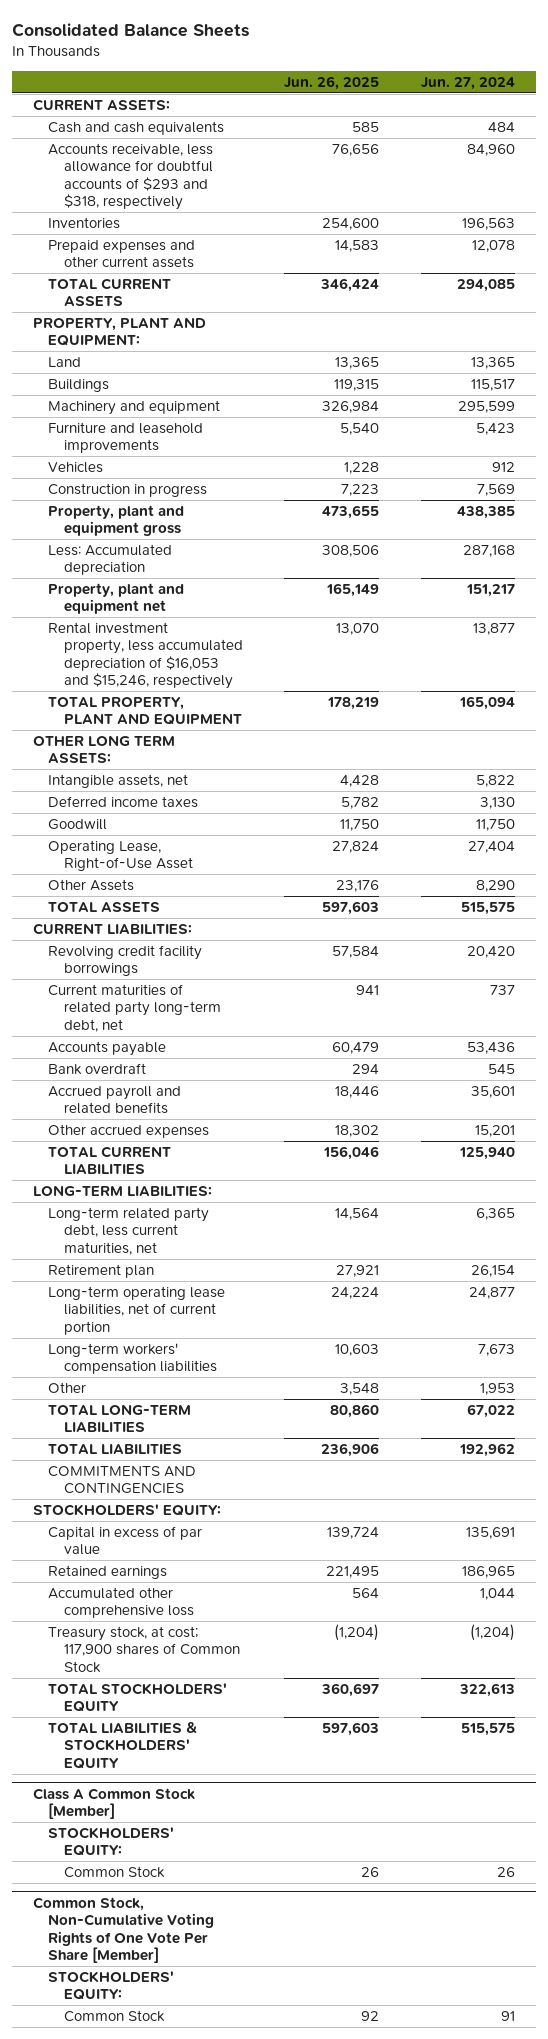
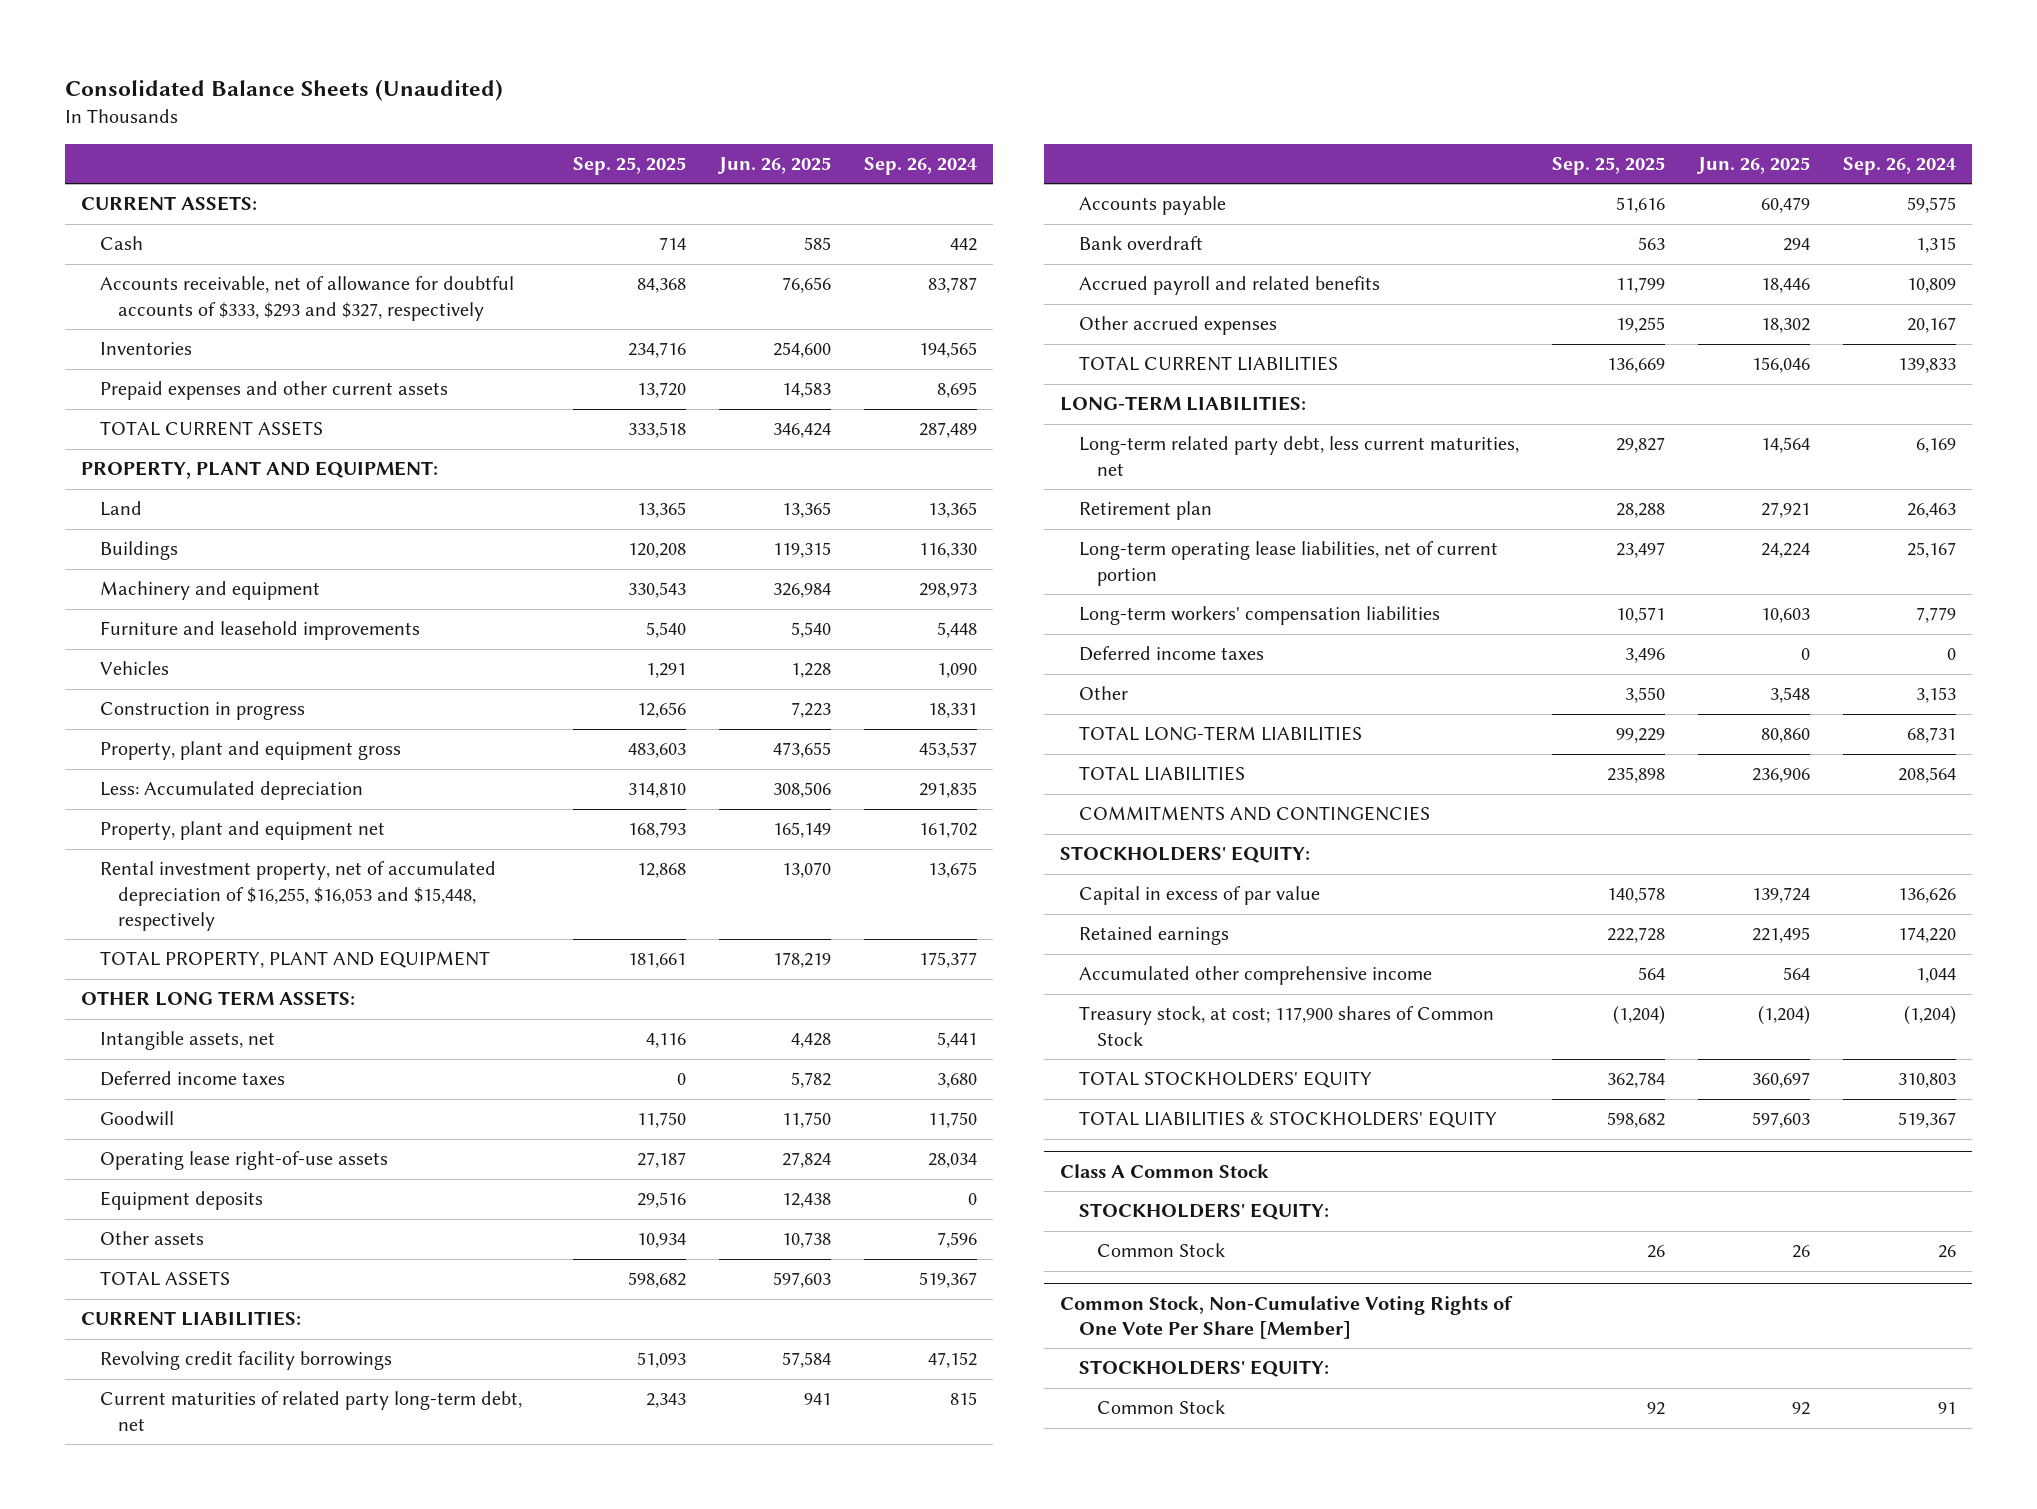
- Consolidated Balance Sheets
+ Consolidated Balance Sheets (Unaudited)
- | Jun. 26, 2025 | Jun. 27, 2024
+ | Sep. 25, 2025 | Jun. 26, 2025 | Sep. 26, 2024
- Cash and cash equivalents | 585 | 484
- Accounts receivable, less allowance for doubtful accounts of $293 and $318, respectively | 76,656 | 84,960
+ Cash | 714 | 585 | 442
+ Accounts receivable, net of allowance for doubtful accounts of $333, $293 and $327, respectively | 84,368 | 76,656 | 83,787
- Rental investment property, less accumulated depreciation of $16,053 and $15,246, respectively | 13,070 | 13,877
+ Rental investment property, net of accumulated depreciation of $16,255, $16,053 and $15,448, respectively | 12,868 | 13,070 | 13,675
- Operating Lease, Right-of-Use Asset | 27,824 | 27,404
- Other Assets | 23,176 | 8,290
+ Operating lease right-of-use assets | 27,187 | 27,824 | 28,034
+ Equipment deposits | 29,516 | 12,438 | 0
+ Other assets | 10,934 | 10,738 | 7,596
+ Deferred income taxes | 3,496 | 0 | 0
- Accumulated other comprehensive loss | 564 | 1,044
+ Accumulated other comprehensive income | 564 | 564 | 1,044
- Class A Common Stock [Member]
+ Class A Common Stock

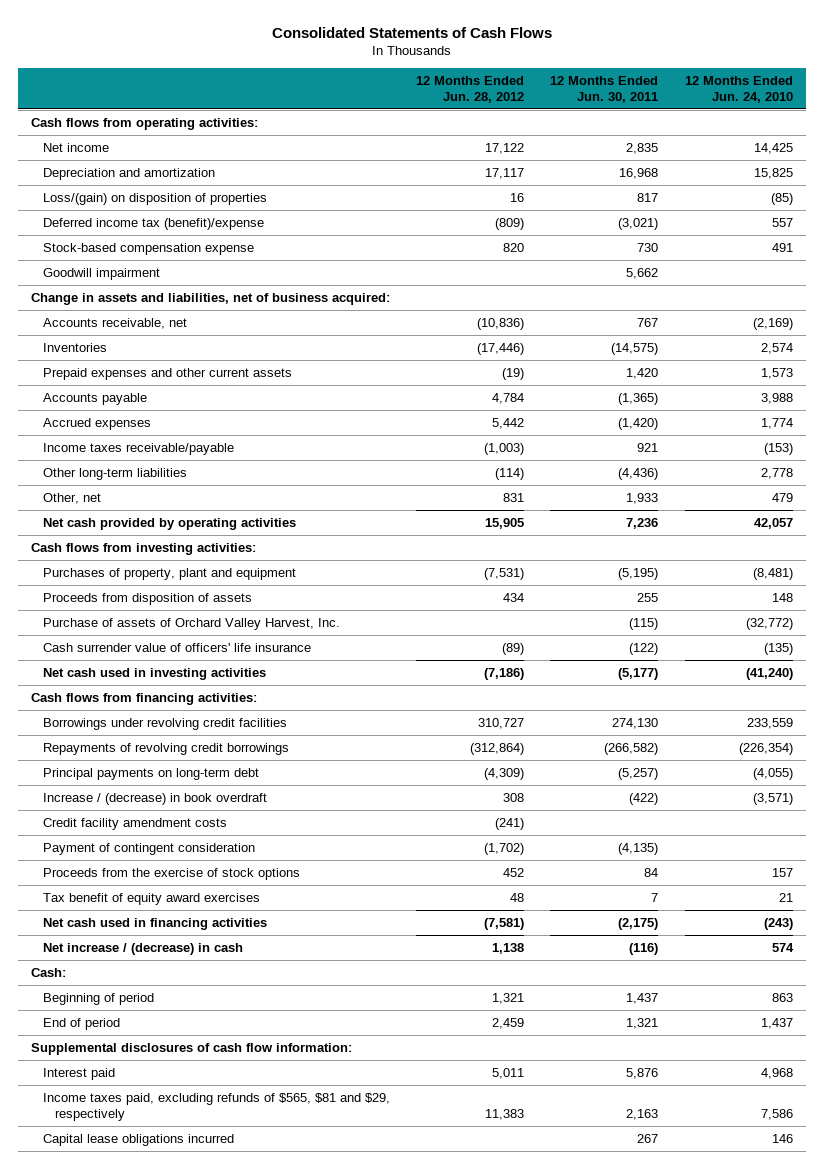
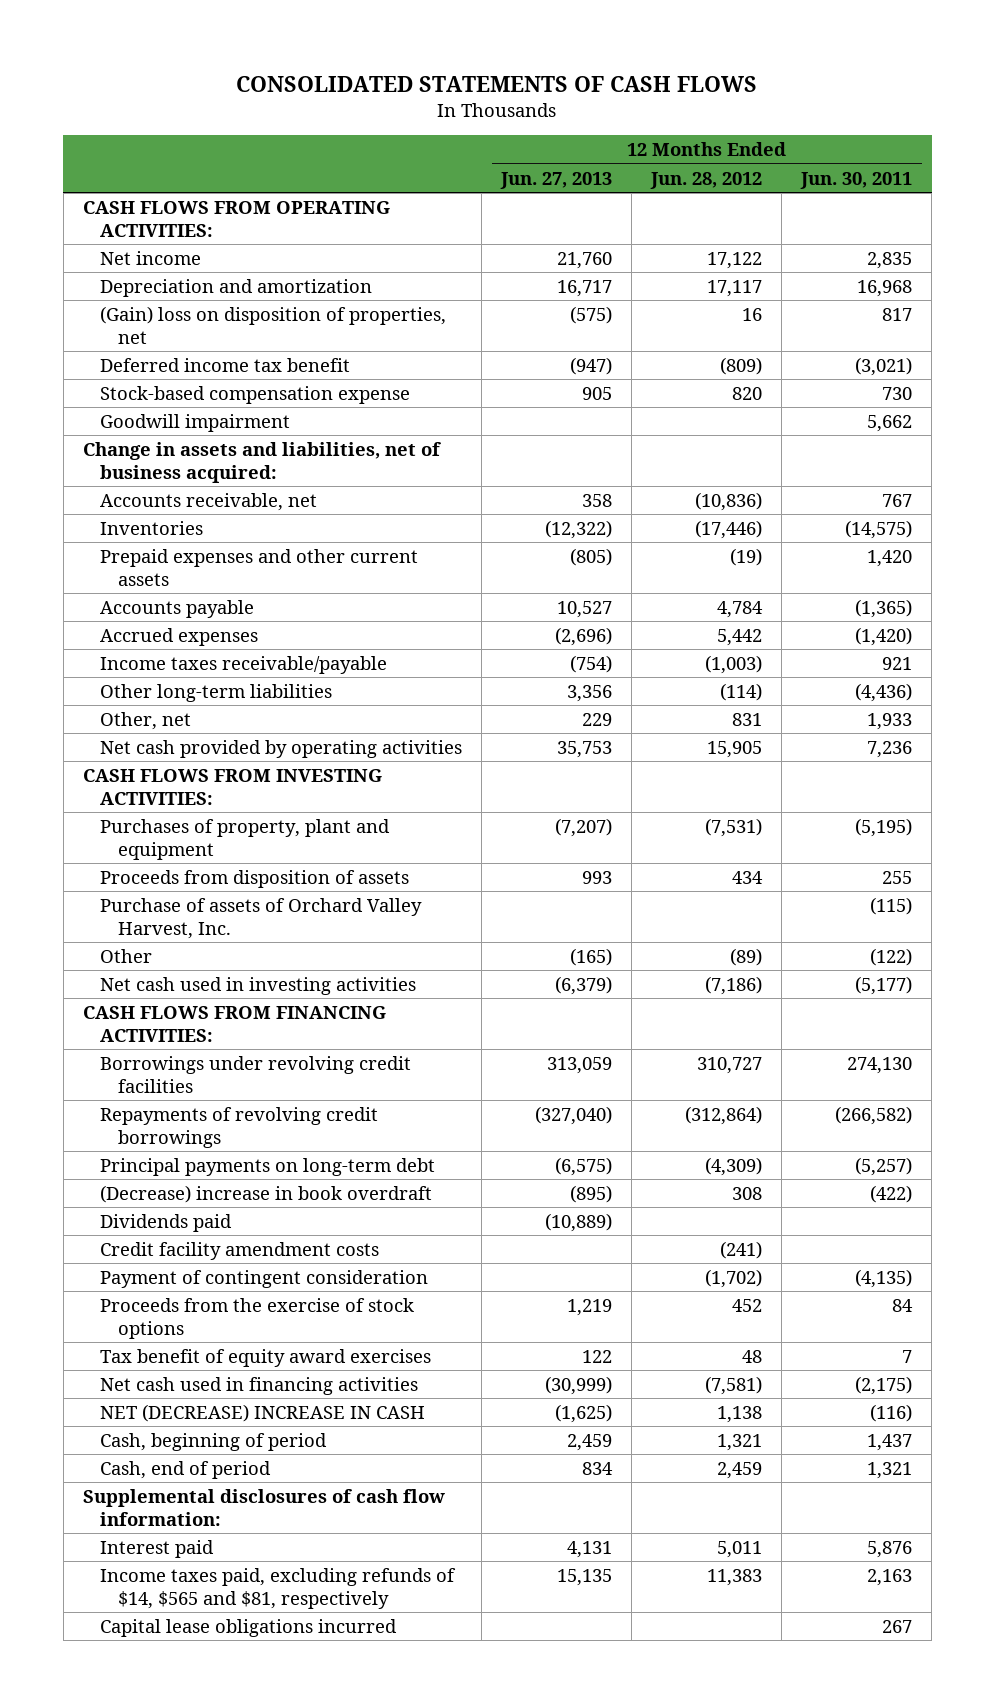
- Consolidated Statements of Cash Flows
+ CONSOLIDATED STATEMENTS OF CASH FLOWS
- | 12 Months Ended Jun. 28, 2012 | 12 Months Ended Jun. 30, 2011 | 12 Months Ended Jun. 24, 2010
+ | 12 Months Ended Jun. 27, 2013 | 12 Months Ended Jun. 28, 2012 | 12 Months Ended Jun. 30, 2011
- Cash flows from operating activities:
+ CASH FLOWS FROM OPERATING ACTIVITIES:
- Loss/(gain) on disposition of properties | 16 | 817 | (85)
- Deferred income tax (benefit)/expense | (809) | (3,021) | 557
+ (Gain) loss on disposition of properties, net | (575) | 16 | 817
+ Deferred income tax benefit | (947) | (809) | (3,021)
- Cash flows from investing activities:
+ CASH FLOWS FROM INVESTING ACTIVITIES:
- Cash surrender value of officers' life insurance | (89) | (122) | (135)
+ Other | (165) | (89) | (122)
- Cash flows from financing activities:
+ CASH FLOWS FROM FINANCING ACTIVITIES:
- Increase / (decrease) in book overdraft | 308 | (422) | (3,571)
+ (Decrease) increase in book overdraft | (895) | 308 | (422)
+ Dividends paid | (10,889) | |
- Net increase / (decrease) in cash | 1,138 | (116) | 574
- Cash:
- Beginning of period | 1,321 | 1,437 | 863
- End of period | 2,459 | 1,321 | 1,437
+ NET (DECREASE) INCREASE IN CASH | (1,625) | 1,138 | (116)
+ Cash, beginning of period | 2,459 | 1,321 | 1,437
+ Cash, end of period | 834 | 2,459 | 1,321
- Income taxes paid, excluding refunds of $565, $81 and $29, respectively | 11,383 | 2,163 | 7,586
+ Income taxes paid, excluding refunds of $14, $565 and $81, respectively | 15,135 | 11,383 | 2,163

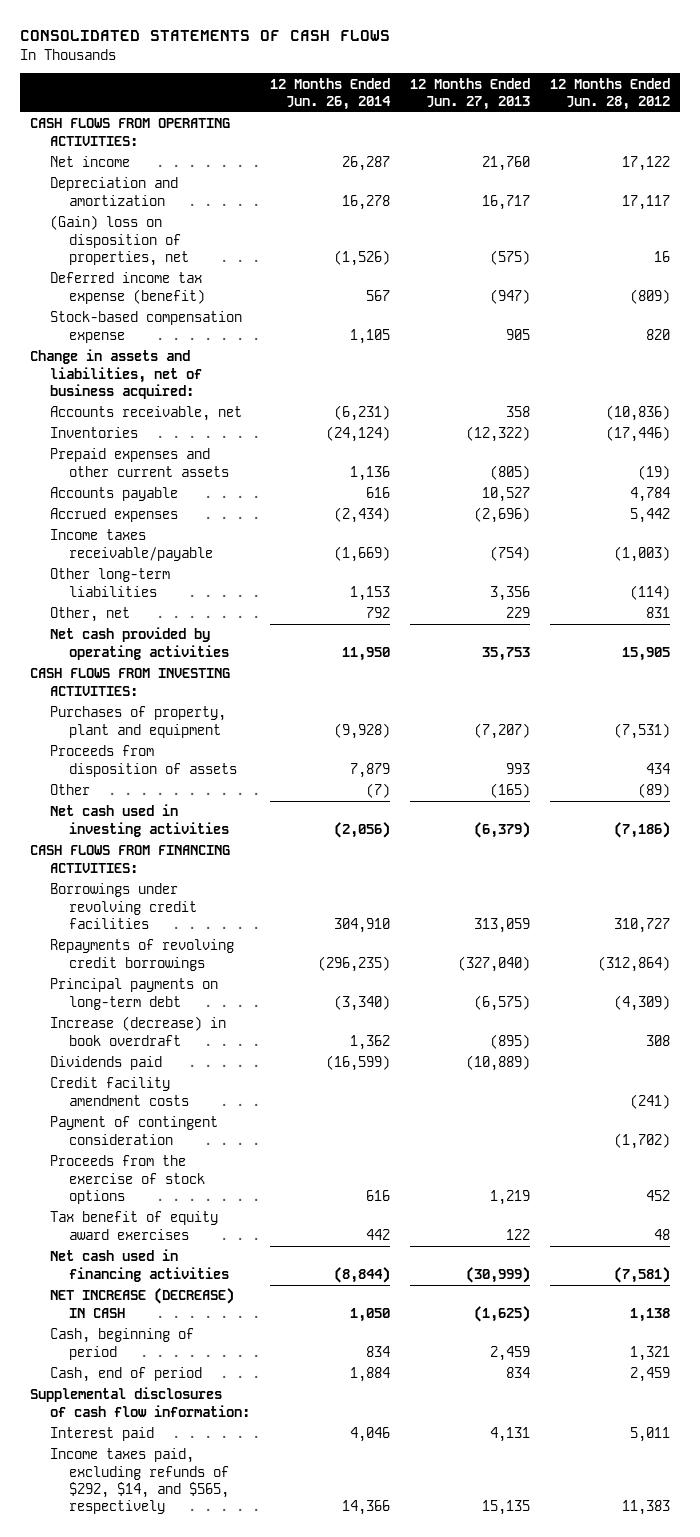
- | 12 Months Ended Jun. 27, 2013 | 12 Months Ended Jun. 28, 2012 | 12 Months Ended Jun. 30, 2011
+ | 12 Months Ended Jun. 26, 2014 | 12 Months Ended Jun. 27, 2013 | 12 Months Ended Jun. 28, 2012
- Deferred income tax benefit | (947) | (809) | (3,021)
+ Deferred income tax expense (benefit) | 567 | (947) | (809)
- Goodwill impairment | | | 5,662
- Purchase of assets of Orchard Valley Harvest, Inc. | | | (115)
- (Decrease) increase in book overdraft | (895) | 308 | (422)
+ Increase (decrease) in book overdraft | 1,362 | (895) | 308
- NET (DECREASE) INCREASE IN CASH | (1,625) | 1,138 | (116)
+ NET INCREASE (DECREASE) IN CASH | 1,050 | (1,625) | 1,138
- Income taxes paid, excluding refunds of $14, $565 and $81, respectively | 15,135 | 11,383 | 2,163
- Capital lease obligations incurred | | | 267
+ Income taxes paid, excluding refunds of $292, $14, and $565, respectively | 14,366 | 15,135 | 11,383

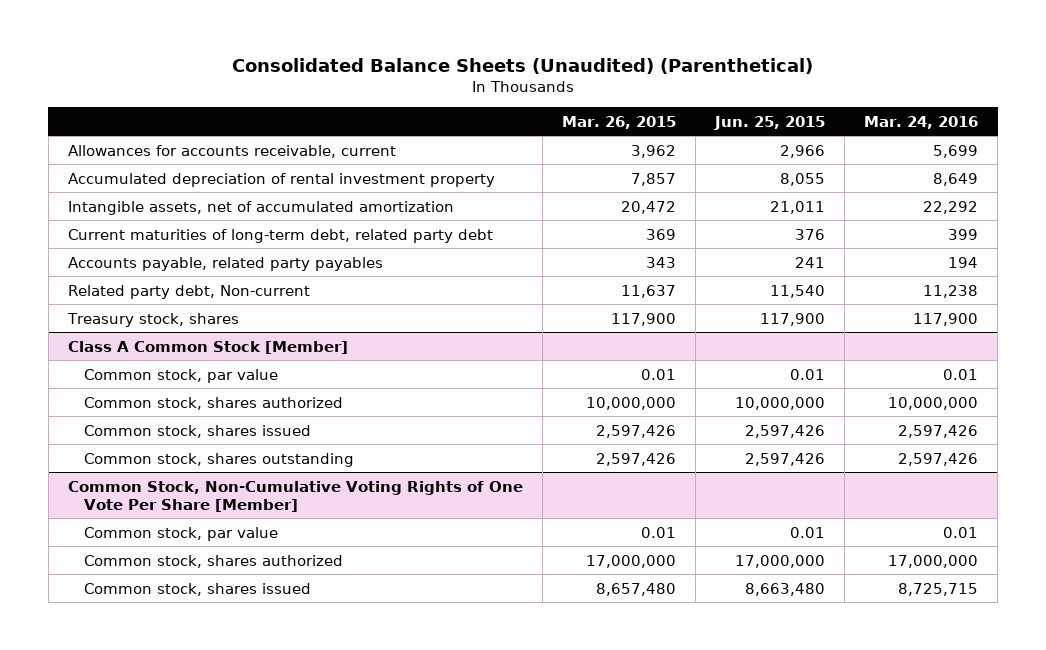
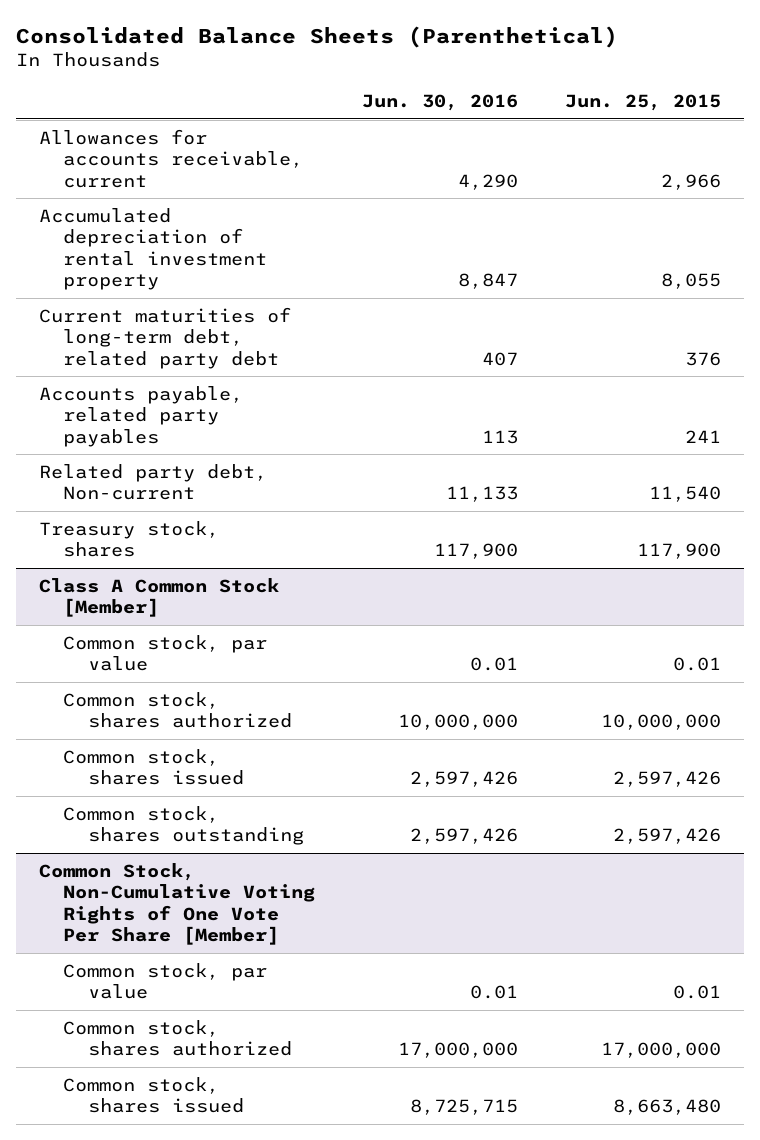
- Consolidated Balance Sheets (Unaudited) (Parenthetical)
+ Consolidated Balance Sheets (Parenthetical)
- | Mar. 26, 2015 | Jun. 25, 2015 | Mar. 24, 2016
+ | Jun. 30, 2016 | Jun. 25, 2015
- Intangible assets, net of accumulated amortization | 20,472 | 21,011 | 22,292

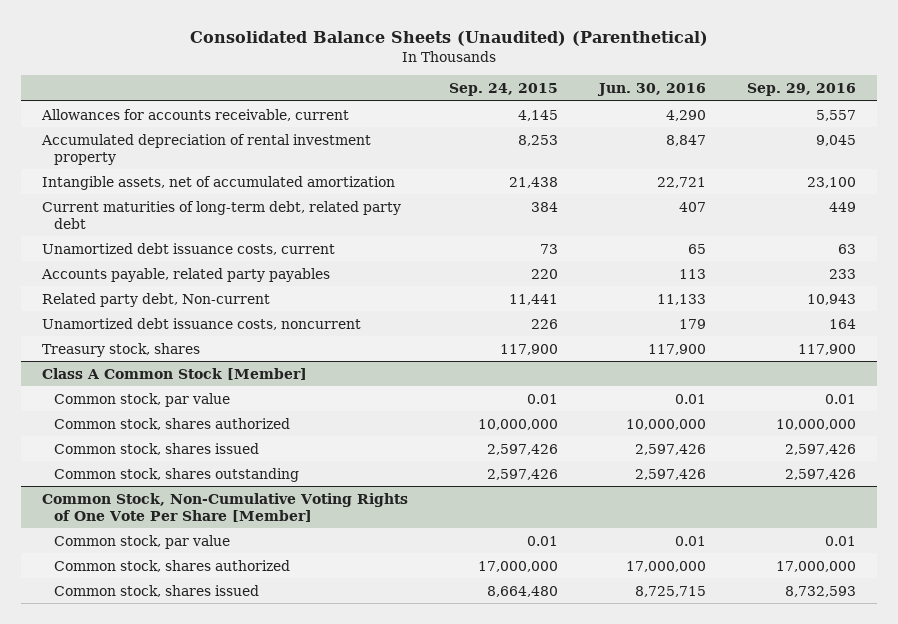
- Consolidated Balance Sheets (Parenthetical)
+ Consolidated Balance Sheets (Unaudited) (Parenthetical)
- | Jun. 30, 2016 | Jun. 25, 2015
+ | Sep. 24, 2015 | Jun. 30, 2016 | Sep. 29, 2016
+ Intangible assets, net of accumulated amortization | 21,438 | 22,721 | 23,100
+ Unamortized debt issuance costs, current | 73 | 65 | 63
+ Unamortized debt issuance costs, noncurrent | 226 | 179 | 164

